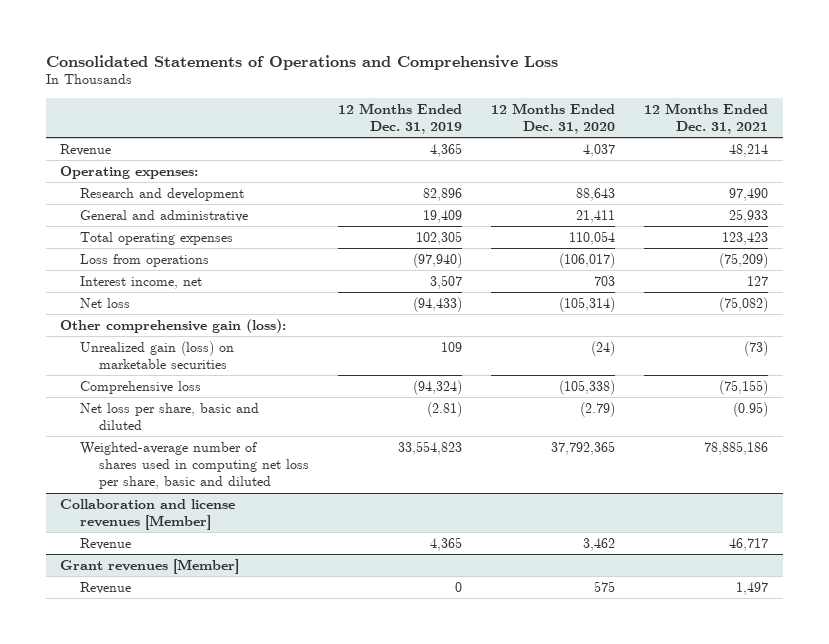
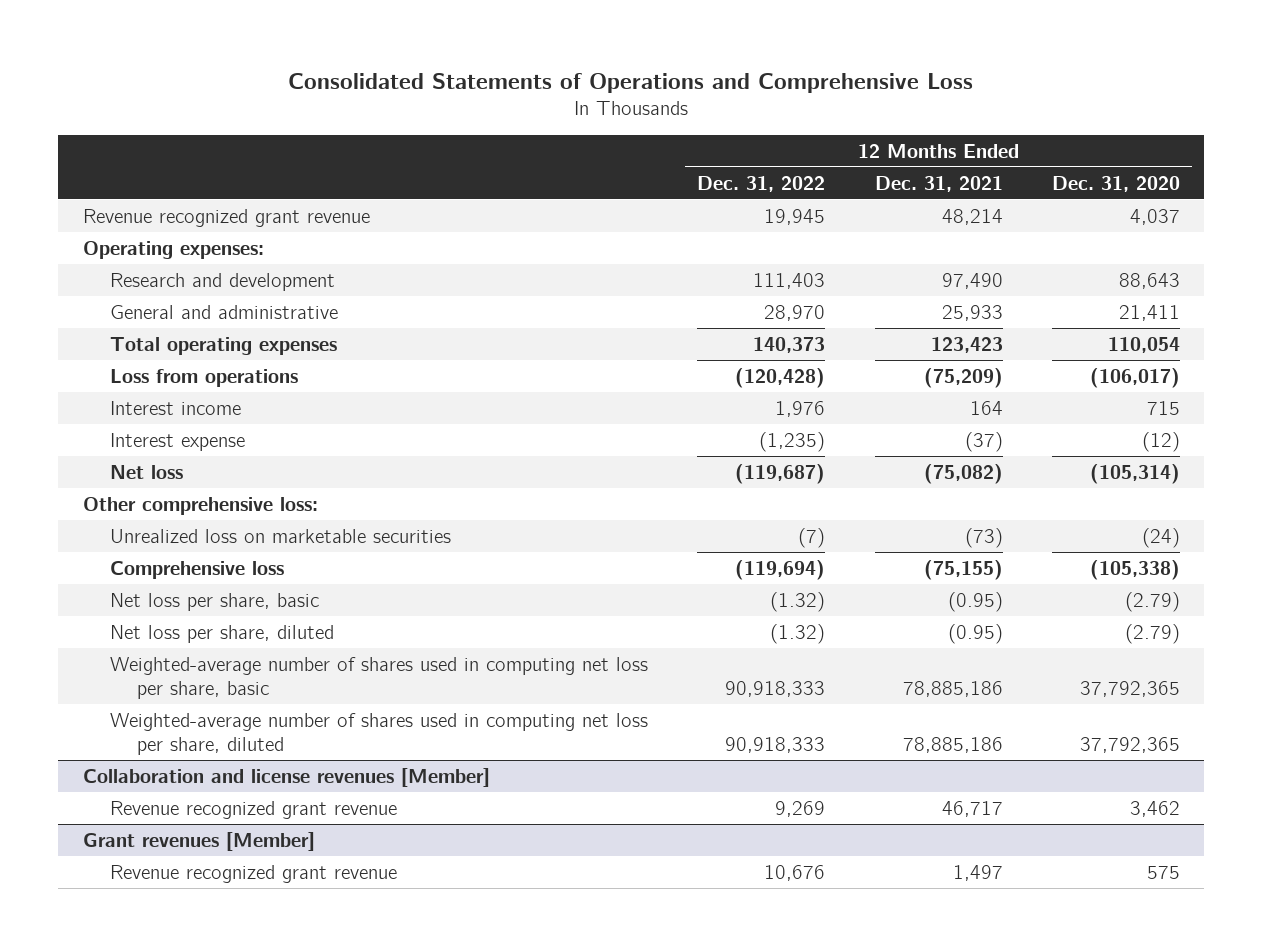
- | 12 Months Ended Dec. 31, 2019 | 12 Months Ended Dec. 31, 2020 | 12 Months Ended Dec. 31, 2021
+ | 12 Months Ended Dec. 31, 2022 | 12 Months Ended Dec. 31, 2021 | 12 Months Ended Dec. 31, 2020
- Revenue | 4,365 | 4,037 | 48,214
+ Revenue recognized grant revenue | 19,945 | 48,214 | 4,037
- Interest income, net | 3,507 | 703 | 127
+ Interest income | 1,976 | 164 | 715
+ Interest expense | (1,235) | (37) | (12)
- Other comprehensive gain (loss):
- Unrealized gain (loss) on marketable securities | 109 | (24) | (73)
+ Other comprehensive loss:
+ Unrealized loss on marketable securities | (7) | (73) | (24)
- Net loss per share, basic and diluted | (2.81) | (2.79) | (0.95)
- Weighted-average number of shares used in computing net loss per share, basic and diluted | 33,554,823 | 37,792,365 | 78,885,186
+ Net loss per share, basic | (1.32) | (0.95) | (2.79)
+ Net loss per share, diluted | (1.32) | (0.95) | (2.79)
+ Weighted-average number of shares used in computing net loss per share, basic | 90,918,333 | 78,885,186 | 37,792,365
+ Weighted-average number of shares used in computing net loss per share, diluted | 90,918,333 | 78,885,186 | 37,792,365
@ Collaboration and license revenues [Member]
- Revenue | 4,365 | 3,462 | 46,717
+ Revenue recognized grant revenue | 9,269 | 46,717 | 3,462
@ Grant revenues [Member]
- Revenue | 0 | 575 | 1,497
+ Revenue recognized grant revenue | 10,676 | 1,497 | 575

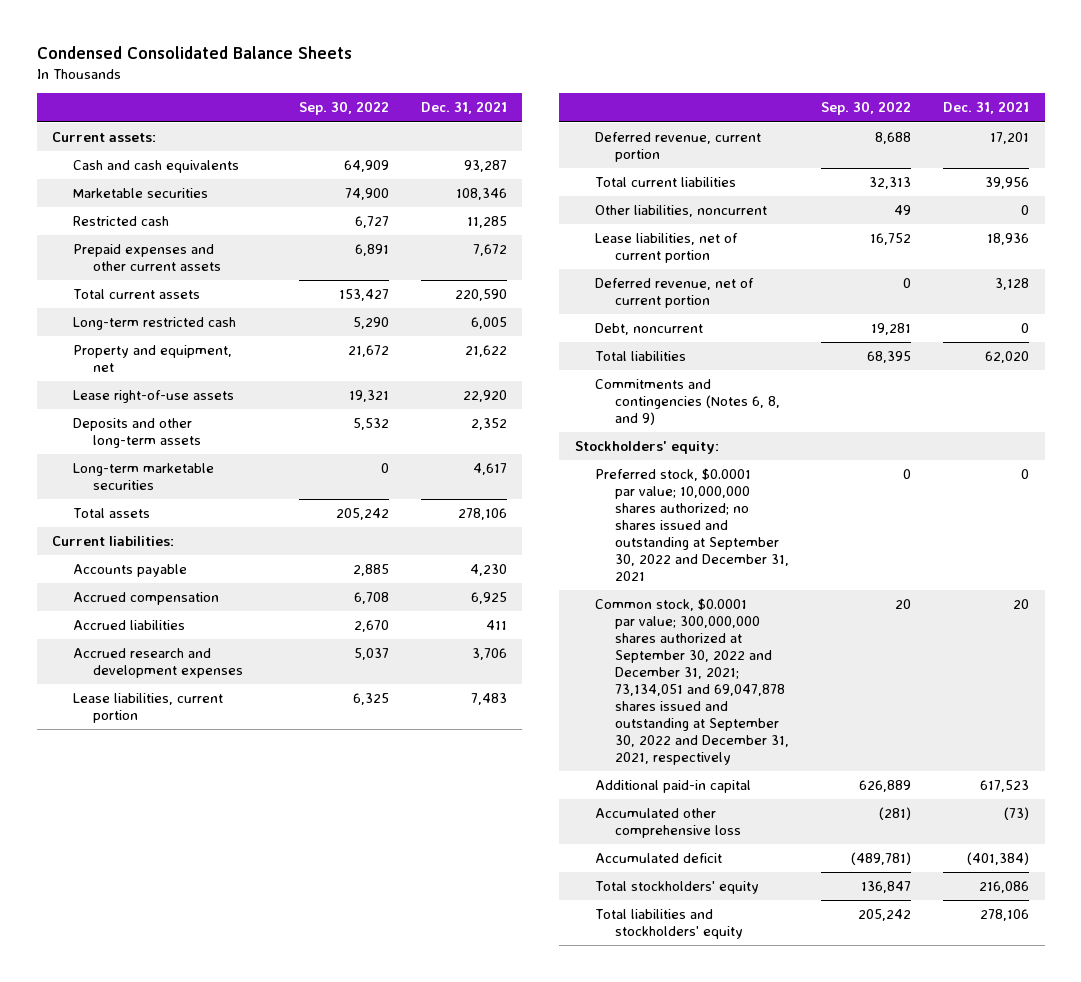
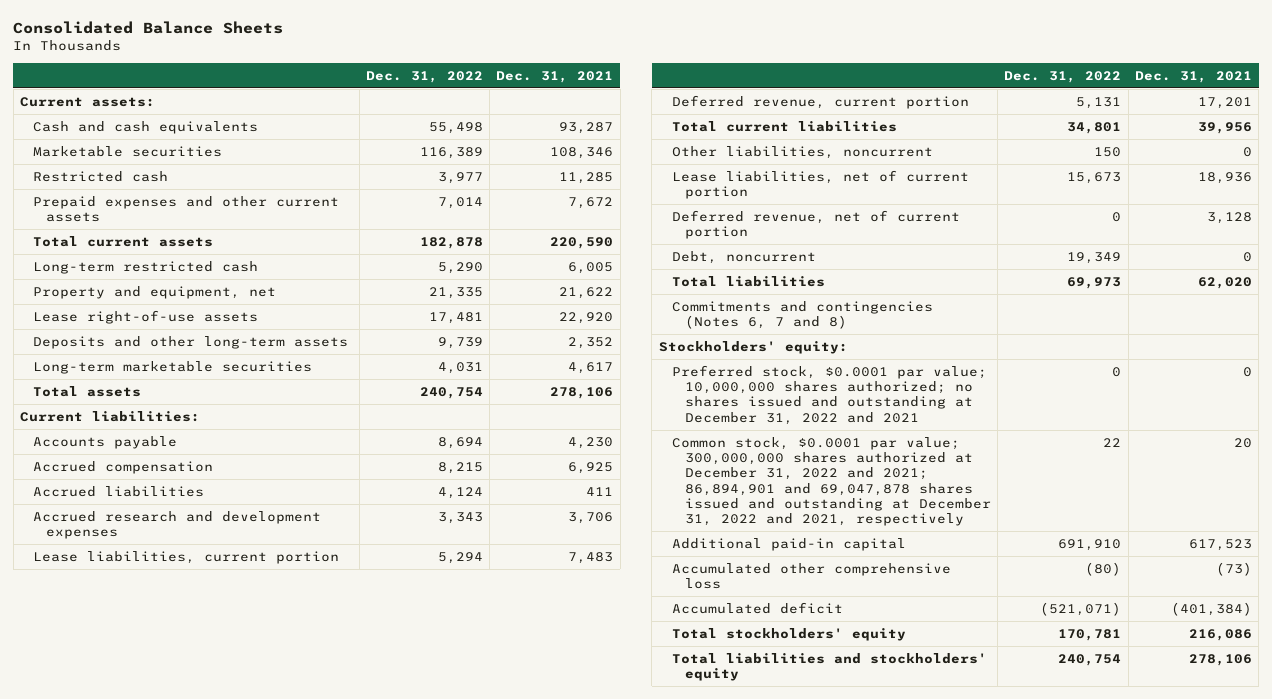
- Condensed Consolidated Balance Sheets
+ Consolidated Balance Sheets
- | Sep. 30, 2022 | Dec. 31, 2021
+ | Dec. 31, 2022 | Dec. 31, 2021
- Commitments and contingencies (Notes 6, 8, and 9)
+ Commitments and contingencies (Notes 6, 7 and 8)
- Preferred stock, $0.0001 par value; 10,000,000 shares authorized; no shares issued and outstanding at September 30, 2022 and December 31, 2021 | 0 | 0
- Common stock, $0.0001 par value; 300,000,000 shares authorized at September 30, 2022 and December 31, 2021; 73,134,051 and 69,047,878 shares issued and outstanding at September 30, 2022 and December 31, 2021, respectively | 20 | 20
+ Preferred stock, $0.0001 par value; 10,000,000 shares authorized; no shares issued and outstanding at December 31, 2022 and 2021 | 0 | 0
+ Common stock, $0.0001 par value; 300,000,000 shares authorized at December 31, 2022 and 2021; 86,894,901 and 69,047,878 shares issued and outstanding at December 31, 2022 and 2021, respectively | 22 | 20

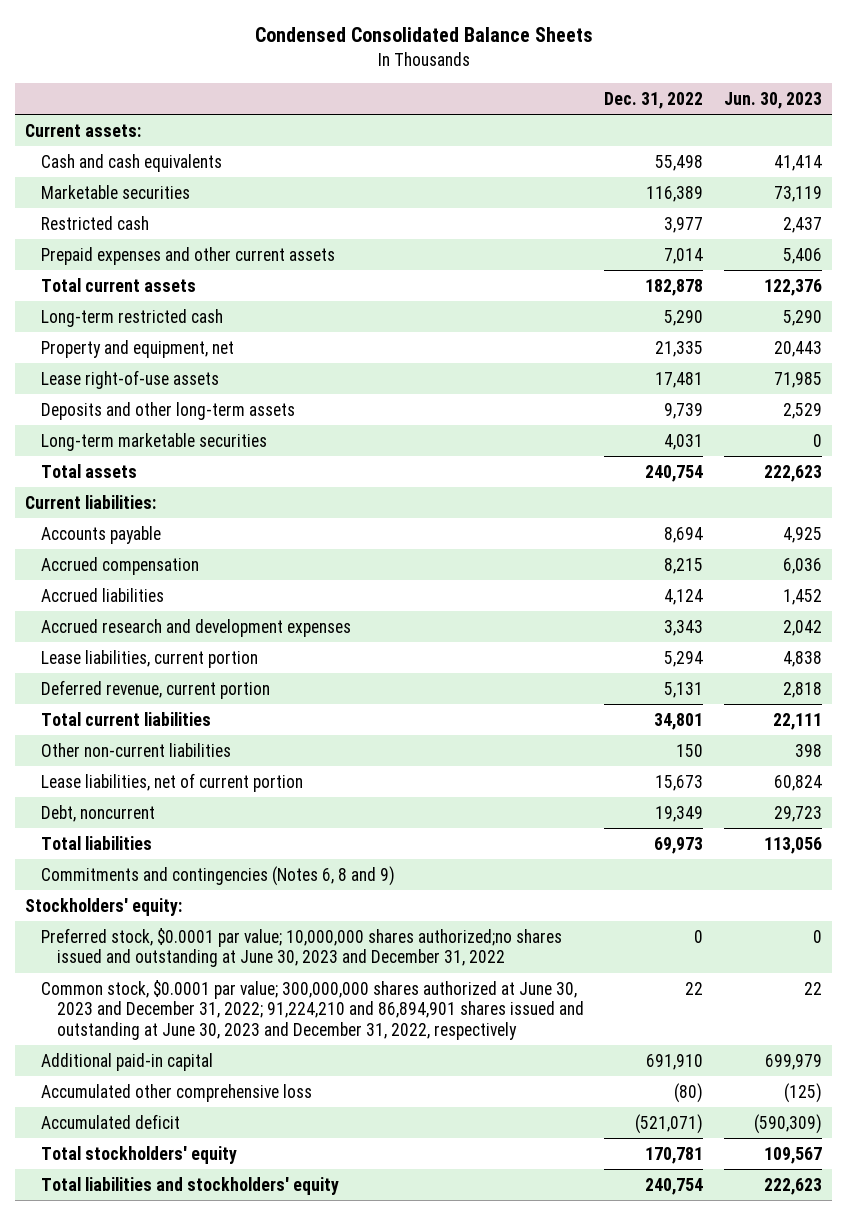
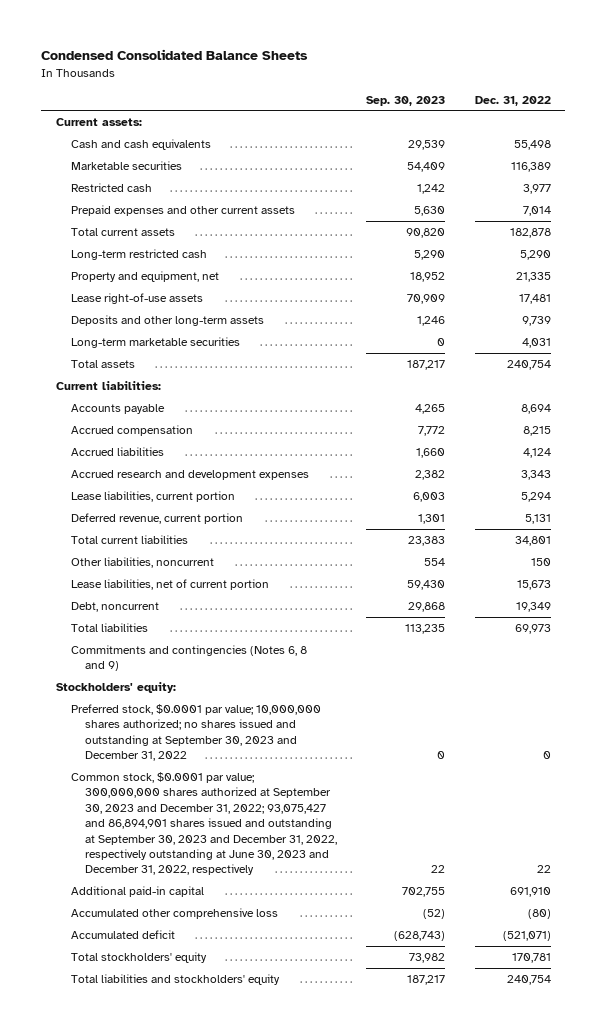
- | Dec. 31, 2022 | Jun. 30, 2023
+ | Sep. 30, 2023 | Dec. 31, 2022
- Other non-current liabilities | 150 | 398
+ Other liabilities, noncurrent | 554 | 150
- Preferred stock, $0.0001 par value; 10,000,000 shares authorized;no shares issued and outstanding at June 30, 2023 and December 31, 2022 | 0 | 0
- Common stock, $0.0001 par value; 300,000,000 shares authorized at June 30, 2023 and December 31, 2022; 91,224,210 and 86,894,901 shares issued and outstanding at June 30, 2023 and December 31, 2022, respectively | 22 | 22
+ Preferred stock, $0.0001 par value; 10,000,000 shares authorized; no shares issued and outstanding at September 30, 2023 and December 31, 2022 | 0 | 0
+ Common stock, $0.0001 par value; 300,000,000 shares authorized at September 30, 2023 and December 31, 2022; 93,075,427 and 86,894,901 shares issued and outstanding at September 30, 2023 and December 31, 2022, respectively outstanding at June 30, 2023 and December 31, 2022, respectively | 22 | 22

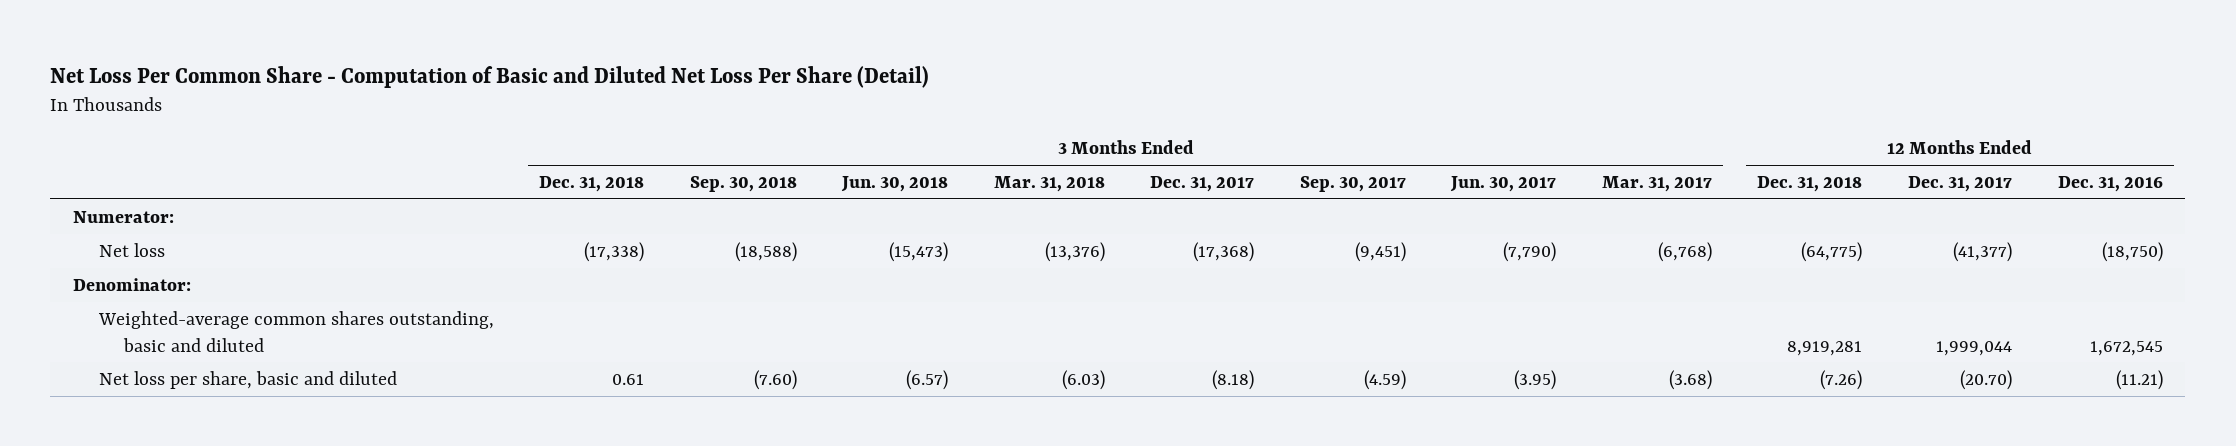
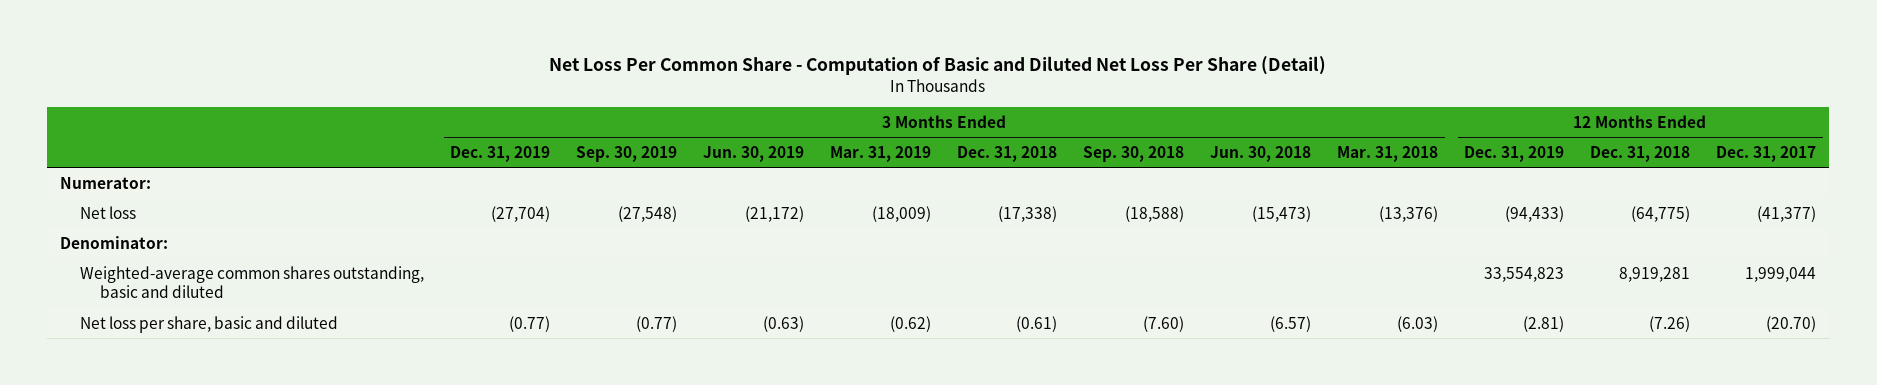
- | 3 Months Ended Dec. 31, 2018 | 3 Months Ended Sep. 30, 2018 | 3 Months Ended Jun. 30, 2018 | 3 Months Ended Mar. 31, 2018 | 3 Months Ended Dec. 31, 2017 | 3 Months Ended Sep. 30, 2017 | 3 Months Ended Jun. 30, 2017 | 3 Months Ended Mar. 31, 2017 | 12 Months Ended Dec. 31, 2018 | 12 Months Ended Dec. 31, 2017 | 12 Months Ended Dec. 31, 2016
+ | 3 Months Ended Dec. 31, 2019 | 3 Months Ended Sep. 30, 2019 | 3 Months Ended Jun. 30, 2019 | 3 Months Ended Mar. 31, 2019 | 3 Months Ended Dec. 31, 2018 | 3 Months Ended Sep. 30, 2018 | 3 Months Ended Jun. 30, 2018 | 3 Months Ended Mar. 31, 2018 | 12 Months Ended Dec. 31, 2019 | 12 Months Ended Dec. 31, 2018 | 12 Months Ended Dec. 31, 2017
- Net loss per share, basic and diluted | 0.61 | (7.60) | (6.57) | (6.03) | (8.18) | (4.59) | (3.95) | (3.68) | (7.26) | (20.70) | (11.21)
+ Net loss per share, basic and diluted | (0.77) | (0.77) | (0.63) | (0.62) | (0.61) | (7.60) | (6.57) | (6.03) | (2.81) | (7.26) | (20.70)

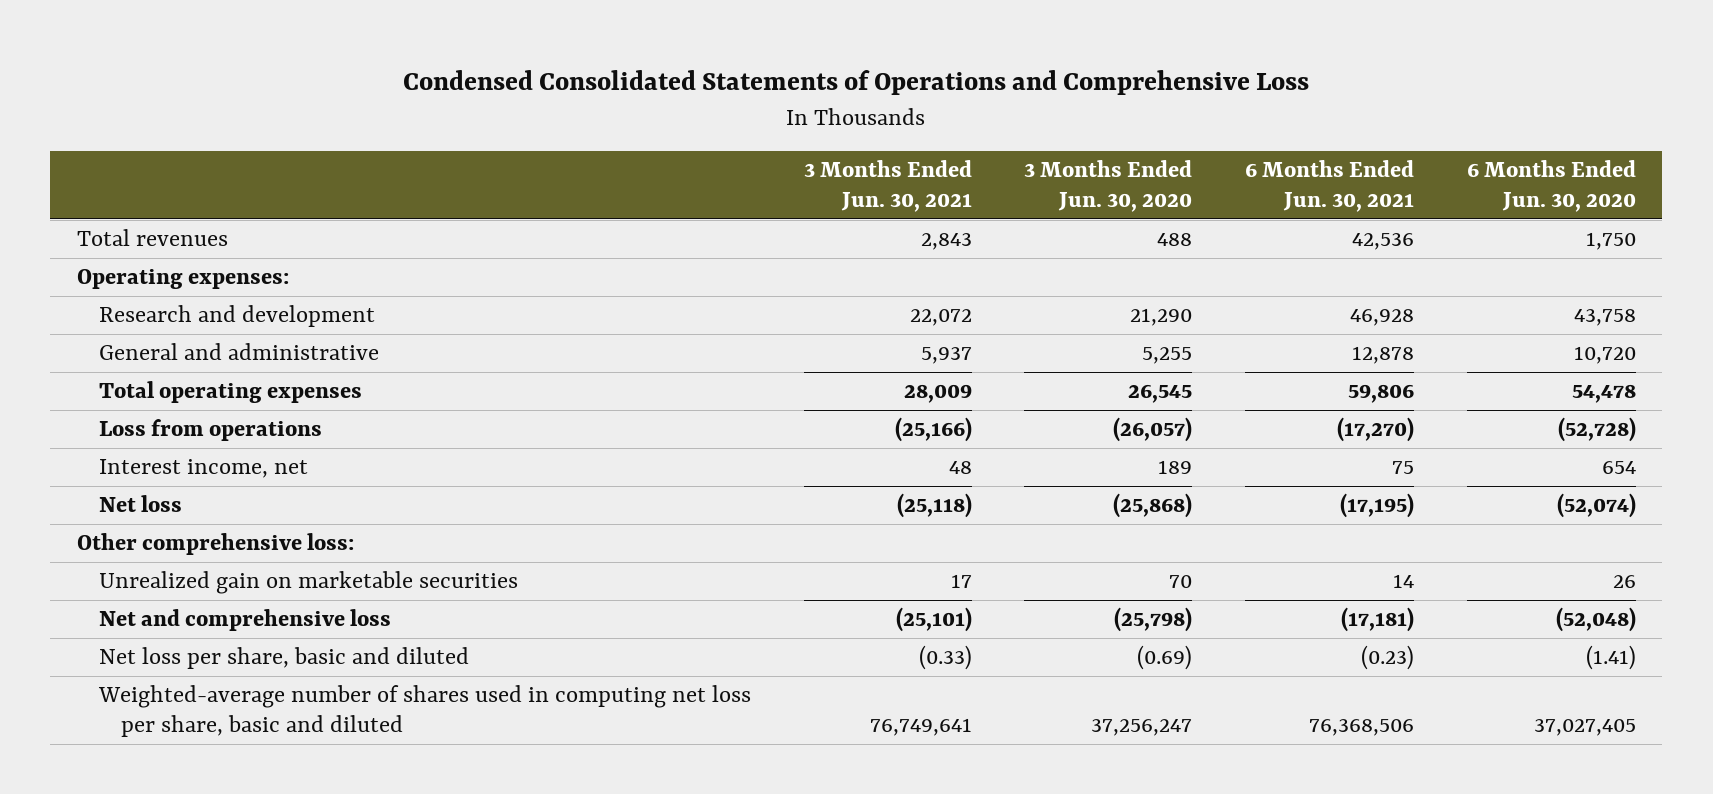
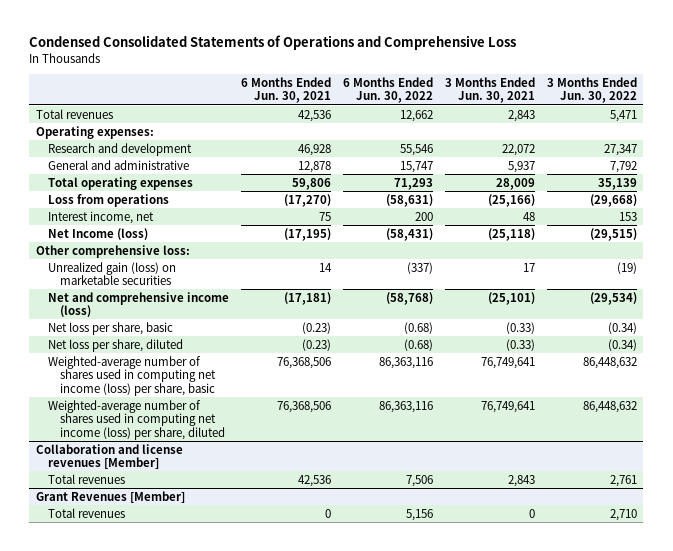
- | 3 Months Ended Jun. 30, 2021 | 3 Months Ended Jun. 30, 2020 | 6 Months Ended Jun. 30, 2021 | 6 Months Ended Jun. 30, 2020
+ | 6 Months Ended Jun. 30, 2021 | 6 Months Ended Jun. 30, 2022 | 3 Months Ended Jun. 30, 2021 | 3 Months Ended Jun. 30, 2022
- Net loss | (25,118) | (25,868) | (17,195) | (52,074)
+ Net Income (loss) | (17,195) | (58,431) | (25,118) | (29,515)
- Unrealized gain on marketable securities | 17 | 70 | 14 | 26
- Net and comprehensive loss | (25,101) | (25,798) | (17,181) | (52,048)
- Net loss per share, basic and diluted | (0.33) | (0.69) | (0.23) | (1.41)
- Weighted-average number of shares used in computing net loss per share, basic and diluted | 76,749,641 | 37,256,247 | 76,368,506 | 37,027,405
+ Unrealized gain (loss) on marketable securities | 14 | (337) | 17 | (19)
+ Net and comprehensive income (loss) | (17,181) | (58,768) | (25,101) | (29,534)
+ Net loss per share, basic | (0.23) | (0.68) | (0.33) | (0.34)
+ Net loss per share, diluted | (0.23) | (0.68) | (0.33) | (0.34)
+ Weighted-average number of shares used in computing net income (loss) per share, basic | 76,368,506 | 86,363,116 | 76,749,641 | 86,448,632
+ Weighted-average number of shares used in computing net income (loss) per share, diluted | 76,368,506 | 86,363,116 | 76,749,641 | 86,448,632
+ Collaboration and license revenues [Member]
+ Total revenues | 42,536 | 7,506 | 2,843 | 2,761
+ Grant Revenues [Member]
+ Total revenues | 0 | 5,156 | 0 | 2,710

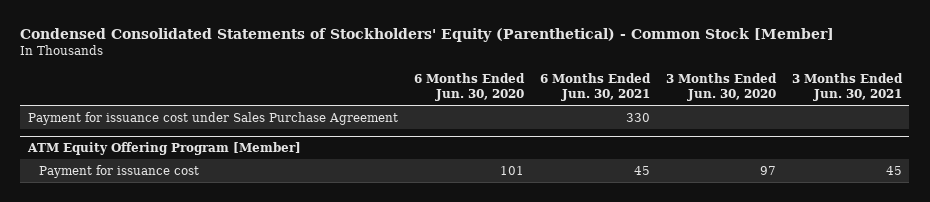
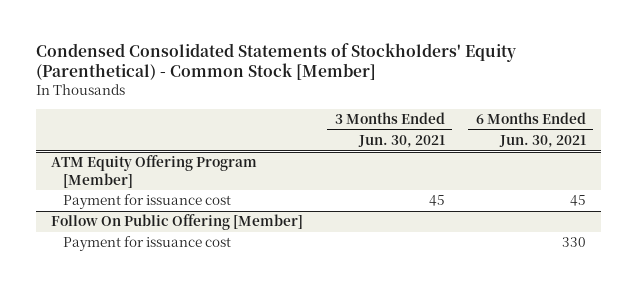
- | 6 Months Ended Jun. 30, 2020 | 6 Months Ended Jun. 30, 2021 | 3 Months Ended Jun. 30, 2020 | 3 Months Ended Jun. 30, 2021
+ | 3 Months Ended Jun. 30, 2021 | 6 Months Ended Jun. 30, 2021
- Payment for issuance cost under Sales Purchase Agreement | | 330 | |
+ Follow On Public Offering [Member]
+ Payment for issuance cost | | 330

